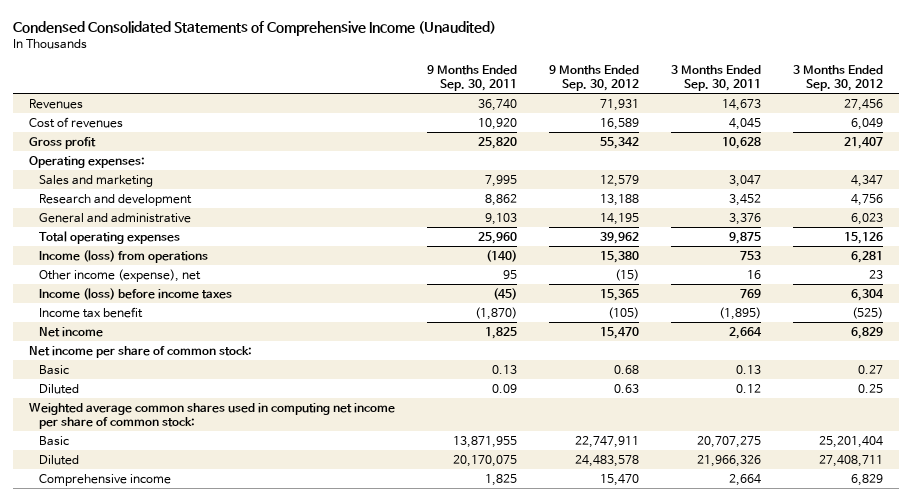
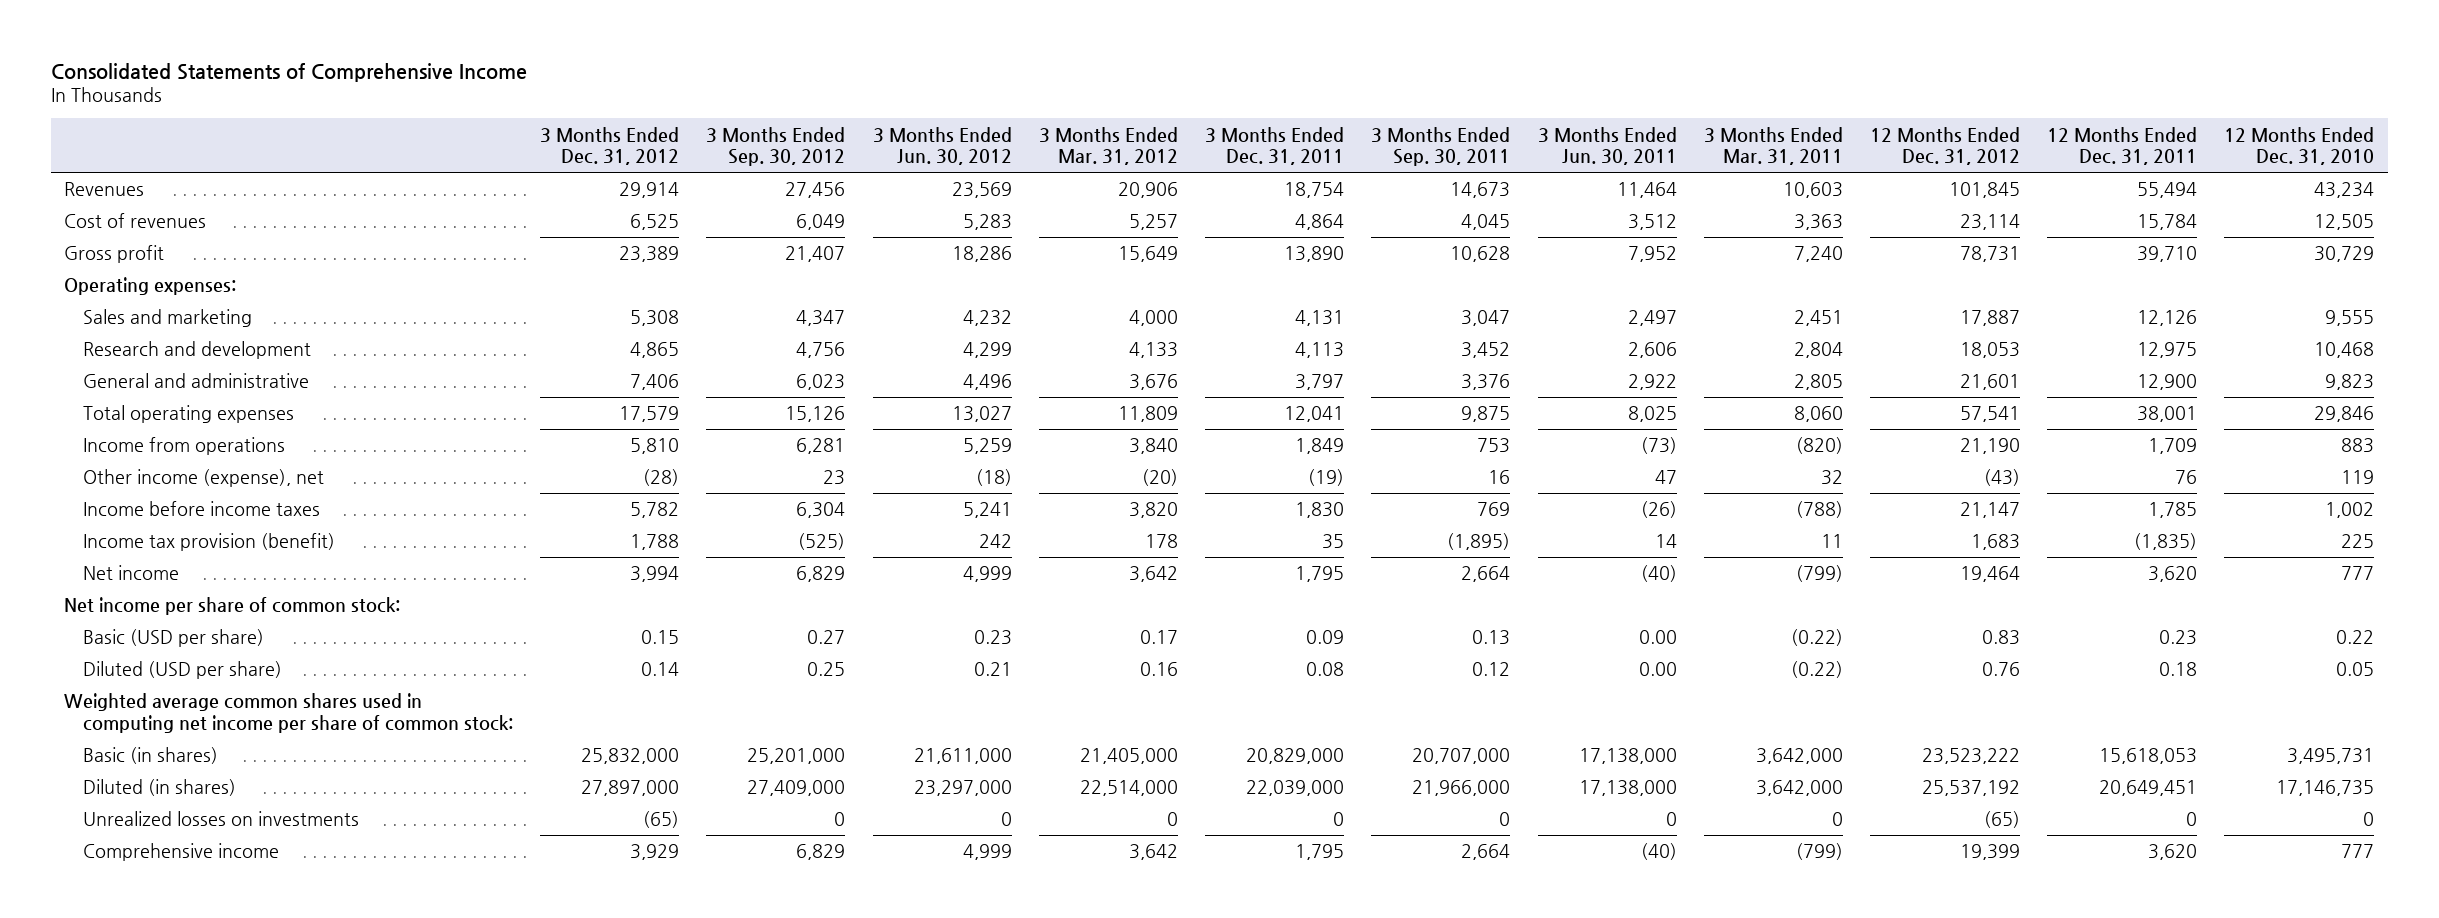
- Condensed Consolidated Statements of Comprehensive Income (Unaudited)
+ Consolidated Statements of Comprehensive Income
- | 9 Months Ended Sep. 30, 2011 | 9 Months Ended Sep. 30, 2012 | 3 Months Ended Sep. 30, 2011 | 3 Months Ended Sep. 30, 2012
+ | 3 Months Ended Dec. 31, 2012 | 3 Months Ended Sep. 30, 2012 | 3 Months Ended Jun. 30, 2012 | 3 Months Ended Mar. 31, 2012 | 3 Months Ended Dec. 31, 2011 | 3 Months Ended Sep. 30, 2011 | 3 Months Ended Jun. 30, 2011 | 3 Months Ended Mar. 31, 2011 | 12 Months Ended Dec. 31, 2012 | 12 Months Ended Dec. 31, 2011 | 12 Months Ended Dec. 31, 2010
- Income (loss) from operations | (140) | 15,380 | 753 | 6,281
+ Income from operations | 5,810 | 6,281 | 5,259 | 3,840 | 1,849 | 753 | (73) | (820) | 21,190 | 1,709 | 883
- Income (loss) before income taxes | (45) | 15,365 | 769 | 6,304
- Income tax benefit | (1,870) | (105) | (1,895) | (525)
+ Income before income taxes | 5,782 | 6,304 | 5,241 | 3,820 | 1,830 | 769 | (26) | (788) | 21,147 | 1,785 | 1,002
+ Income tax provision (benefit) | 1,788 | (525) | 242 | 178 | 35 | (1,895) | 14 | 11 | 1,683 | (1,835) | 225
- Basic | 0.13 | 0.68 | 0.13 | 0.27
- Diluted | 0.09 | 0.63 | 0.12 | 0.25
+ Basic (USD per share) | 0.15 | 0.27 | 0.23 | 0.17 | 0.09 | 0.13 | 0.00 | (0.22) | 0.83 | 0.23 | 0.22
+ Diluted (USD per share) | 0.14 | 0.25 | 0.21 | 0.16 | 0.08 | 0.12 | 0.00 | (0.22) | 0.76 | 0.18 | 0.05
- Basic | 13,871,955 | 22,747,911 | 20,707,275 | 25,201,404
- Diluted | 20,170,075 | 24,483,578 | 21,966,326 | 27,408,711
+ Basic (in shares) | 25,832,000 | 25,201,000 | 21,611,000 | 21,405,000 | 20,829,000 | 20,707,000 | 17,138,000 | 3,642,000 | 23,523,222 | 15,618,053 | 3,495,731
+ Diluted (in shares) | 27,897,000 | 27,409,000 | 23,297,000 | 22,514,000 | 22,039,000 | 21,966,000 | 17,138,000 | 3,642,000 | 25,537,192 | 20,649,451 | 17,146,735
+ Unrealized losses on investments | (65) | 0 | 0 | 0 | 0 | 0 | 0 | 0 | (65) | 0 | 0

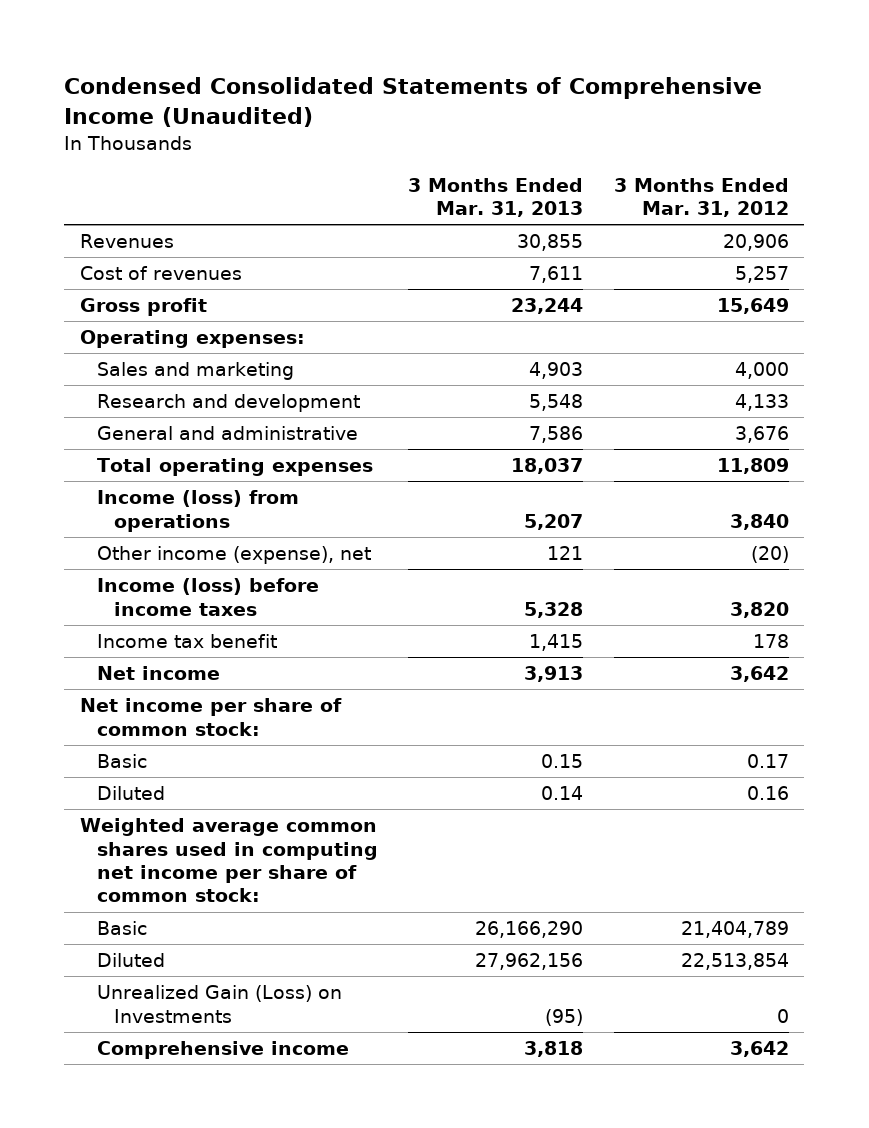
- Consolidated Statements of Comprehensive Income
+ Condensed Consolidated Statements of Comprehensive Income (Unaudited)
- | 3 Months Ended Dec. 31, 2012 | 3 Months Ended Sep. 30, 2012 | 3 Months Ended Jun. 30, 2012 | 3 Months Ended Mar. 31, 2012 | 3 Months Ended Dec. 31, 2011 | 3 Months Ended Sep. 30, 2011 | 3 Months Ended Jun. 30, 2011 | 3 Months Ended Mar. 31, 2011 | 12 Months Ended Dec. 31, 2012 | 12 Months Ended Dec. 31, 2011 | 12 Months Ended Dec. 31, 2010
+ | 3 Months Ended Mar. 31, 2013 | 3 Months Ended Mar. 31, 2012
- Income from operations | 5,810 | 6,281 | 5,259 | 3,840 | 1,849 | 753 | (73) | (820) | 21,190 | 1,709 | 883
+ Income (loss) from operations | 5,207 | 3,840
- Income before income taxes | 5,782 | 6,304 | 5,241 | 3,820 | 1,830 | 769 | (26) | (788) | 21,147 | 1,785 | 1,002
- Income tax provision (benefit) | 1,788 | (525) | 242 | 178 | 35 | (1,895) | 14 | 11 | 1,683 | (1,835) | 225
+ Income (loss) before income taxes | 5,328 | 3,820
+ Income tax benefit | 1,415 | 178
- Basic (USD per share) | 0.15 | 0.27 | 0.23 | 0.17 | 0.09 | 0.13 | 0.00 | (0.22) | 0.83 | 0.23 | 0.22
- Diluted (USD per share) | 0.14 | 0.25 | 0.21 | 0.16 | 0.08 | 0.12 | 0.00 | (0.22) | 0.76 | 0.18 | 0.05
+ Basic | 0.15 | 0.17
+ Diluted | 0.14 | 0.16
- Basic (in shares) | 25,832,000 | 25,201,000 | 21,611,000 | 21,405,000 | 20,829,000 | 20,707,000 | 17,138,000 | 3,642,000 | 23,523,222 | 15,618,053 | 3,495,731
- Diluted (in shares) | 27,897,000 | 27,409,000 | 23,297,000 | 22,514,000 | 22,039,000 | 21,966,000 | 17,138,000 | 3,642,000 | 25,537,192 | 20,649,451 | 17,146,735
- Unrealized losses on investments | (65) | 0 | 0 | 0 | 0 | 0 | 0 | 0 | (65) | 0 | 0
+ Basic | 26,166,290 | 21,404,789
+ Diluted | 27,962,156 | 22,513,854
+ Unrealized Gain (Loss) on Investments | (95) | 0

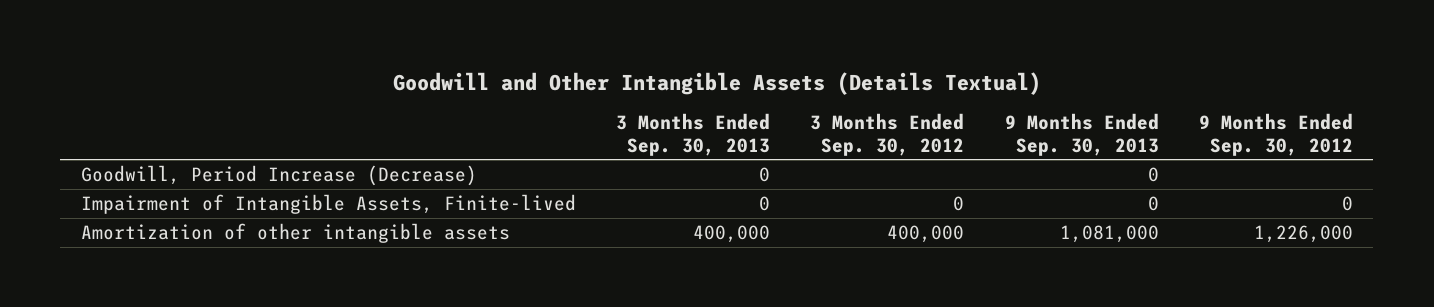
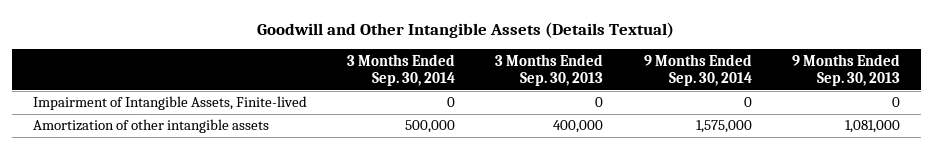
- | 3 Months Ended Sep. 30, 2013 | 3 Months Ended Sep. 30, 2012 | 9 Months Ended Sep. 30, 2013 | 9 Months Ended Sep. 30, 2012
+ | 3 Months Ended Sep. 30, 2014 | 3 Months Ended Sep. 30, 2013 | 9 Months Ended Sep. 30, 2014 | 9 Months Ended Sep. 30, 2013
- Goodwill, Period Increase (Decrease) | 0 | | 0 |

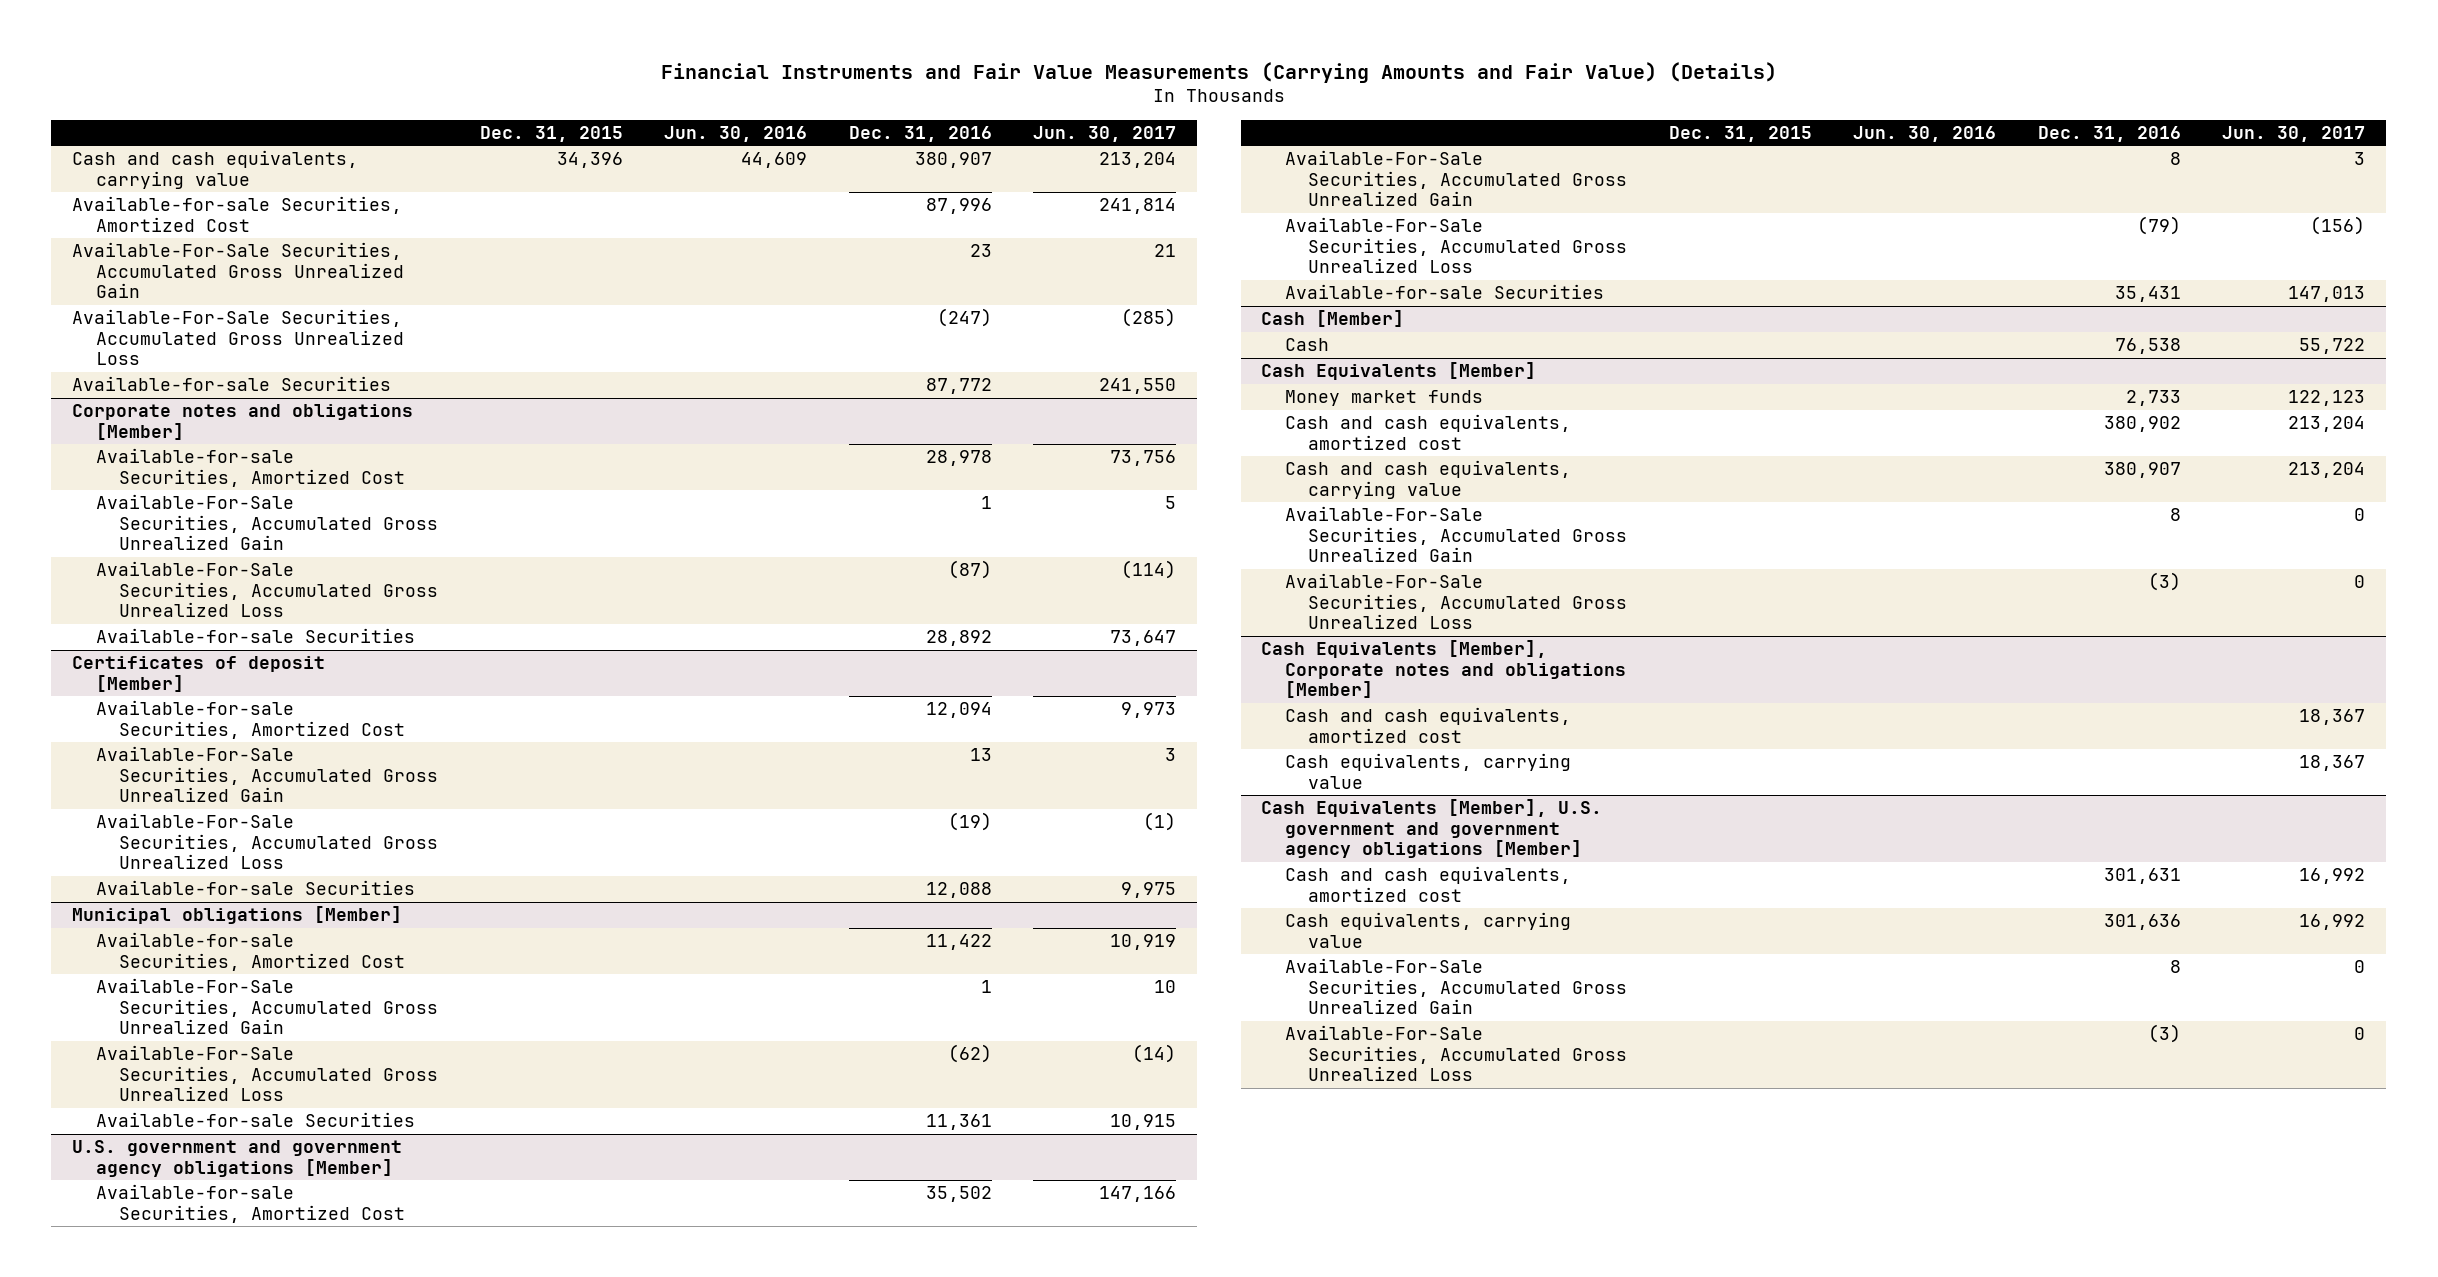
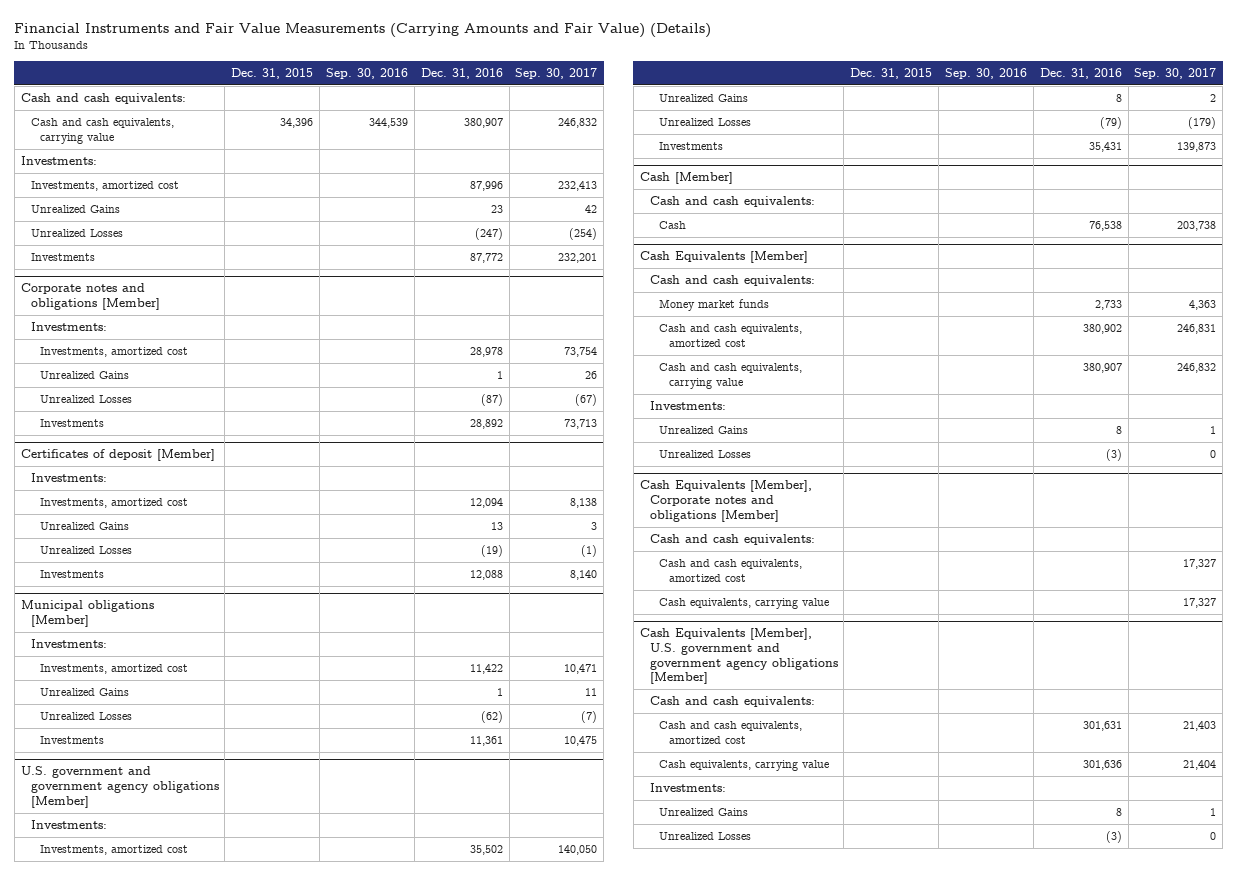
- | Dec. 31, 2015 | Jun. 30, 2016 | Dec. 31, 2016 | Jun. 30, 2017
+ | Dec. 31, 2015 | Sep. 30, 2016 | Dec. 31, 2016 | Sep. 30, 2017
+ Cash and cash equivalents:
- Available-for-sale Securities, Amortized Cost | | | 87,996 | 241,814
- Available-For-Sale Securities, Accumulated Gross Unrealized Gain | | | 23 | 21
- Available-For-Sale Securities, Accumulated Gross Unrealized Loss | | | (247) | (285)
- Available-for-sale Securities | | | 87,772 | 241,550
+ Investments:
+ Investments, amortized cost | | | 87,996 | 232,413
+ Unrealized Gains | | | 23 | 42
+ Unrealized Losses | | | (247) | (254)
+ Investments | | | 87,772 | 232,201
@ Corporate notes and obligations [Member]
- Available-for-sale Securities, Amortized Cost | | | 28,978 | 73,756
- Available-For-Sale Securities, Accumulated Gross Unrealized Gain | | | 1 | 5
- Available-For-Sale Securities, Accumulated Gross Unrealized Loss | | | (87) | (114)
- Available-for-sale Securities | | | 28,892 | 73,647
+ Investments:
+ Investments, amortized cost | | | 28,978 | 73,754
+ Unrealized Gains | | | 1 | 26
+ Unrealized Losses | | | (87) | (67)
+ Investments | | | 28,892 | 73,713
@ Certificates of deposit [Member]
- Available-for-sale Securities, Amortized Cost | | | 12,094 | 9,973
- Available-For-Sale Securities, Accumulated Gross Unrealized Gain | | | 13 | 3
- Available-For-Sale Securities, Accumulated Gross Unrealized Loss | | | (19) | (1)
- Available-for-sale Securities | | | 12,088 | 9,975
+ Investments:
+ Investments, amortized cost | | | 12,094 | 8,138
+ Unrealized Gains | | | 13 | 3
+ Unrealized Losses | | | (19) | (1)
+ Investments | | | 12,088 | 8,140
@ Municipal obligations [Member]
- Available-for-sale Securities, Amortized Cost | | | 11,422 | 10,919
- Available-For-Sale Securities, Accumulated Gross Unrealized Gain | | | 1 | 10
- Available-For-Sale Securities, Accumulated Gross Unrealized Loss | | | (62) | (14)
- Available-for-sale Securities | | | 11,361 | 10,915
+ Investments:
+ Investments, amortized cost | | | 11,422 | 10,471
+ Unrealized Gains | | | 1 | 11
+ Unrealized Losses | | | (62) | (7)
+ Investments | | | 11,361 | 10,475
@ U.S. government and government agency obligations [Member]
- Available-for-sale Securities, Amortized Cost | | | 35,502 | 147,166
- Available-For-Sale Securities, Accumulated Gross Unrealized Gain | | | 8 | 3
- Available-For-Sale Securities, Accumulated Gross Unrealized Loss | | | (79) | (156)
- Available-for-sale Securities | | | 35,431 | 147,013
+ Investments:
+ Investments, amortized cost | | | 35,502 | 140,050
+ Unrealized Gains | | | 8 | 2
+ Unrealized Losses | | | (79) | (179)
+ Investments | | | 35,431 | 139,873
@ Cash [Member]
+ Cash and cash equivalents:
@ Cash Equivalents [Member]
+ Cash and cash equivalents:
- Available-For-Sale Securities, Accumulated Gross Unrealized Gain | | | 8 | 0
- Available-For-Sale Securities, Accumulated Gross Unrealized Loss | | | (3) | 0
+ Investments:
+ Unrealized Gains | | | 8 | 1
+ Unrealized Losses | | | (3) | 0
@ Cash Equivalents [Member], Corporate notes and obligations [Member]
+ Cash and cash equivalents:
@ Cash Equivalents [Member], U.S. government and government agency obligations [Member]
+ Cash and cash equivalents:
- Available-For-Sale Securities, Accumulated Gross Unrealized Gain | | | 8 | 0
- Available-For-Sale Securities, Accumulated Gross Unrealized Loss | | | (3) | 0
+ Investments:
+ Unrealized Gains | | | 8 | 1
+ Unrealized Losses | | | (3) | 0

